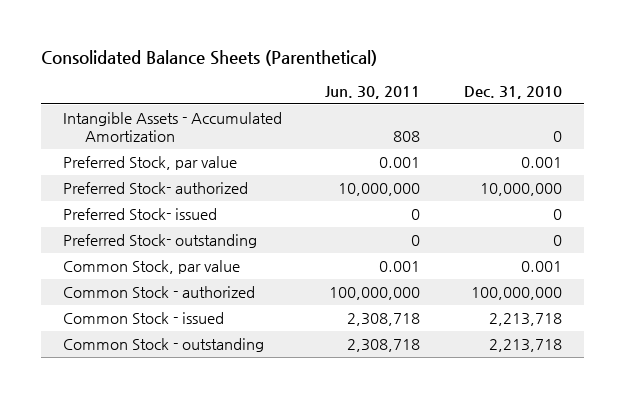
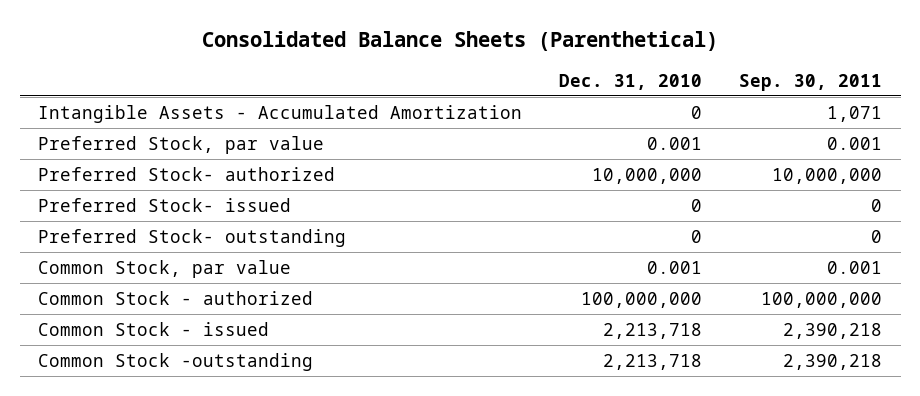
- | Jun. 30, 2011 | Dec. 31, 2010
+ | Dec. 31, 2010 | Sep. 30, 2011
- Common Stock - outstanding | 2,308,718 | 2,213,718
+ Common Stock -outstanding | 2,213,718 | 2,390,218

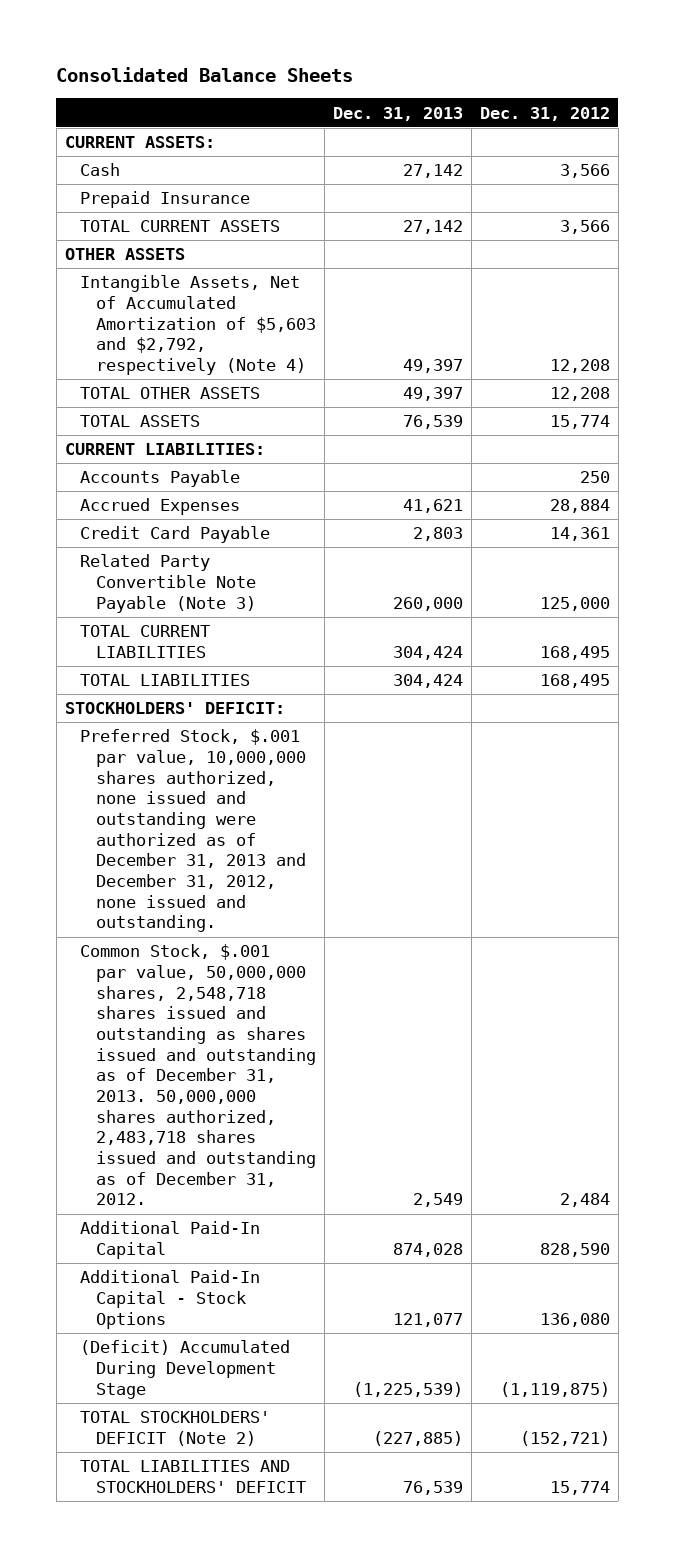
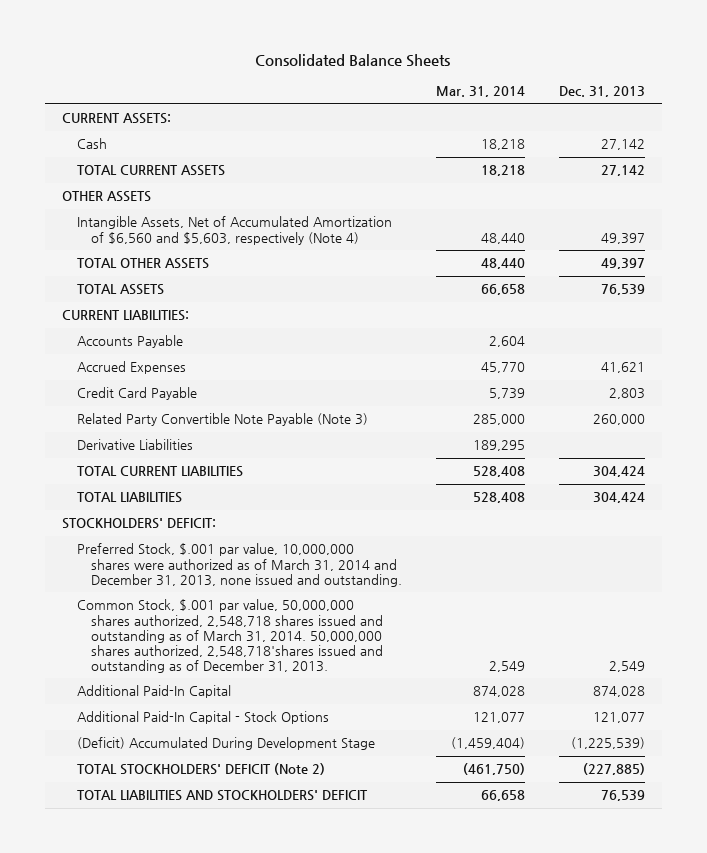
- | Dec. 31, 2013 | Dec. 31, 2012
+ | Mar. 31, 2014 | Dec. 31, 2013
- Prepaid Insurance
- Intangible Assets, Net of Accumulated Amortization of $5,603 and $2,792, respectively (Note 4) | 49,397 | 12,208
+ Intangible Assets, Net of Accumulated Amortization of $6,560 and $5,603, respectively (Note 4) | 48,440 | 49,397
+ Derivative Liabilities | 189,295 |
- Preferred Stock, $.001 par value, 10,000,000 shares authorized, none issued and outstanding were authorized as of December 31, 2013 and December 31, 2012, none issued and outstanding.
- Common Stock, $.001 par value, 50,000,000 shares, 2,548,718 shares issued and outstanding as shares issued and outstanding as of December 31, 2013. 50,000,000 shares authorized, 2,483,718 shares issued and outstanding as of December 31, 2012. | 2,549 | 2,484
+ Preferred Stock, $.001 par value, 10,000,000 shares were authorized as of March 31, 2014 and December 31, 2013, none issued and outstanding.
+ Common Stock, $.001 par value, 50,000,000 shares authorized, 2,548,718 shares issued and outstanding as of March 31, 2014. 50,000,000 shares authorized, 2,548,718'shares issued and outstanding as of December 31, 2013. | 2,549 | 2,549

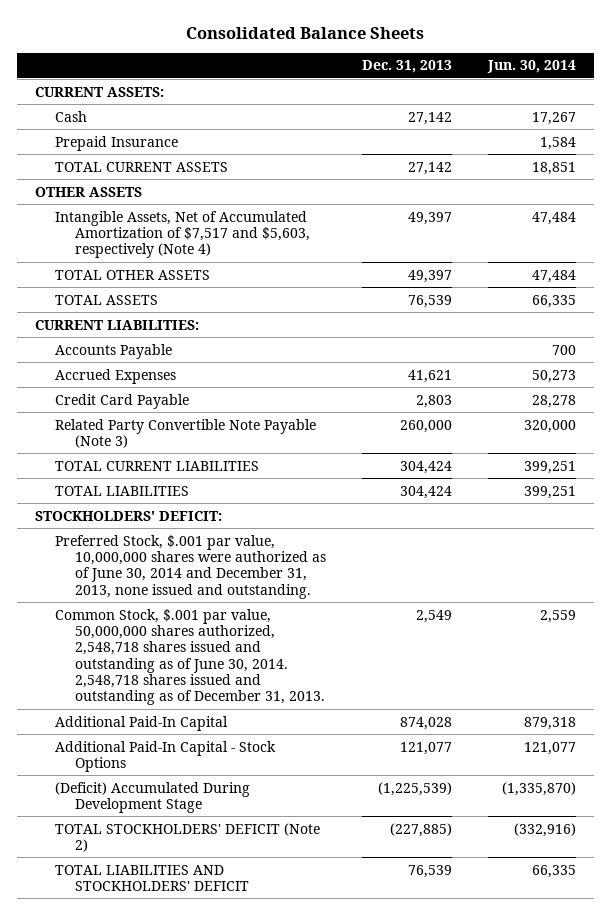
- | Mar. 31, 2014 | Dec. 31, 2013
+ | Dec. 31, 2013 | Jun. 30, 2014
+ Prepaid Insurance | | 1,584
- Intangible Assets, Net of Accumulated Amortization of $6,560 and $5,603, respectively (Note 4) | 48,440 | 49,397
+ Intangible Assets, Net of Accumulated Amortization of $7,517 and $5,603, respectively (Note 4) | 49,397 | 47,484
- Derivative Liabilities | 189,295 |
- Preferred Stock, $.001 par value, 10,000,000 shares were authorized as of March 31, 2014 and December 31, 2013, none issued and outstanding.
- Common Stock, $.001 par value, 50,000,000 shares authorized, 2,548,718 shares issued and outstanding as of March 31, 2014. 50,000,000 shares authorized, 2,548,718'shares issued and outstanding as of December 31, 2013. | 2,549 | 2,549
+ Preferred Stock, $.001 par value, 10,000,000 shares were authorized as of June 30, 2014 and December 31, 2013, none issued and outstanding.
+ Common Stock, $.001 par value, 50,000,000 shares authorized, 2,548,718 shares issued and outstanding as of June 30, 2014. 2,548,718 shares issued and outstanding as of December 31, 2013. | 2,549 | 2,559

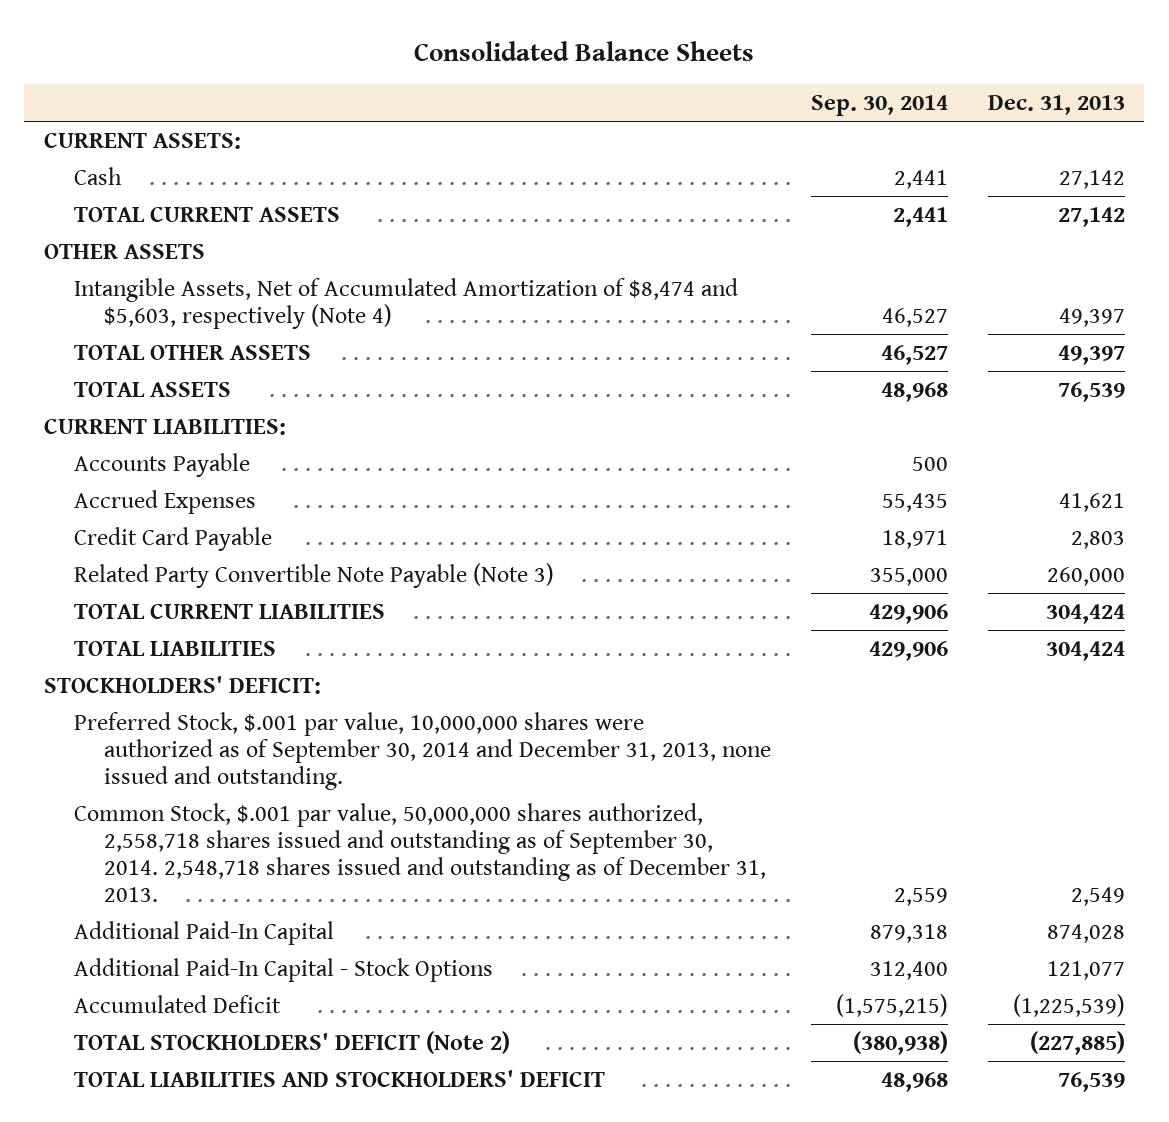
- | Dec. 31, 2013 | Jun. 30, 2014
+ | Sep. 30, 2014 | Dec. 31, 2013
- Prepaid Insurance | | 1,584
- Intangible Assets, Net of Accumulated Amortization of $7,517 and $5,603, respectively (Note 4) | 49,397 | 47,484
+ Intangible Assets, Net of Accumulated Amortization of $8,474 and $5,603, respectively (Note 4) | 46,527 | 49,397
- Preferred Stock, $.001 par value, 10,000,000 shares were authorized as of June 30, 2014 and December 31, 2013, none issued and outstanding.
- Common Stock, $.001 par value, 50,000,000 shares authorized, 2,548,718 shares issued and outstanding as of June 30, 2014. 2,548,718 shares issued and outstanding as of December 31, 2013. | 2,549 | 2,559
+ Preferred Stock, $.001 par value, 10,000,000 shares were authorized as of September 30, 2014 and December 31, 2013, none issued and outstanding.
+ Common Stock, $.001 par value, 50,000,000 shares authorized, 2,558,718 shares issued and outstanding as of September 30, 2014. 2,548,718 shares issued and outstanding as of December 31, 2013. | 2,559 | 2,549
- (Deficit) Accumulated During Development Stage | (1,225,539) | (1,335,870)
+ Accumulated Deficit | (1,575,215) | (1,225,539)

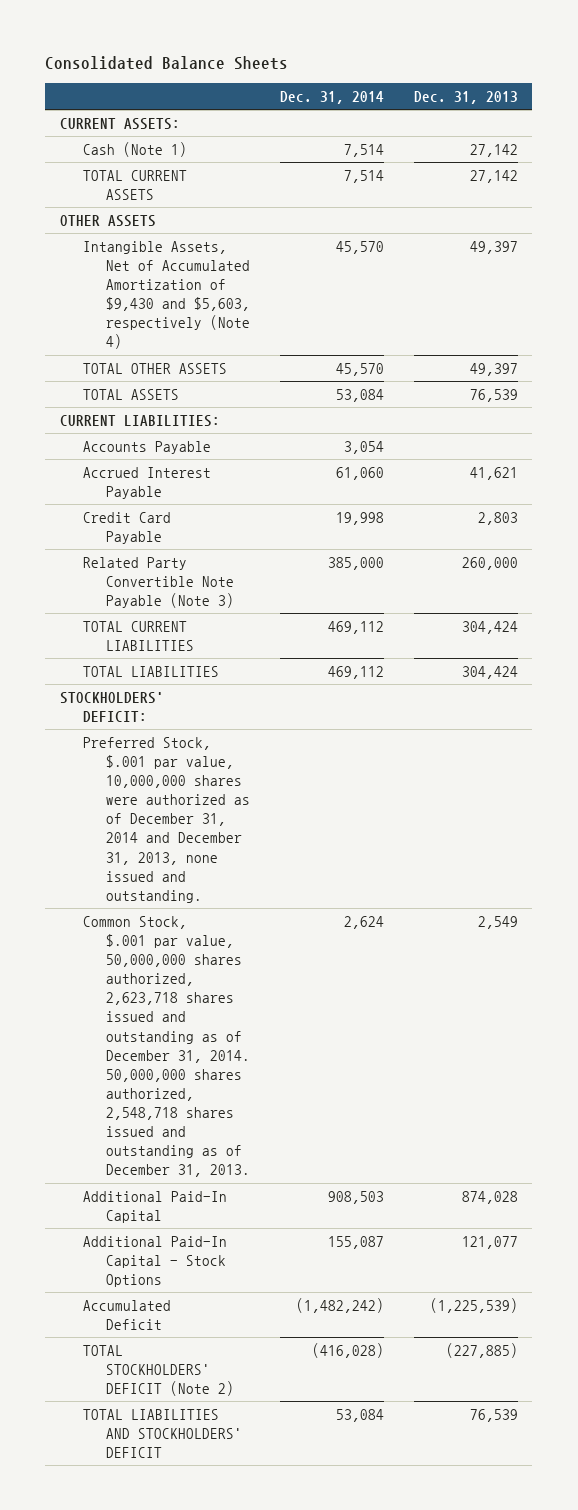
- | Sep. 30, 2014 | Dec. 31, 2013
+ | Dec. 31, 2014 | Dec. 31, 2013
- Cash | 2,441 | 27,142
+ Cash (Note 1) | 7,514 | 27,142
- Intangible Assets, Net of Accumulated Amortization of $8,474 and $5,603, respectively (Note 4) | 46,527 | 49,397
+ Intangible Assets, Net of Accumulated Amortization of $9,430 and $5,603, respectively (Note 4) | 45,570 | 49,397
- Accrued Expenses | 55,435 | 41,621
+ Accrued Interest Payable | 61,060 | 41,621
- Preferred Stock, $.001 par value, 10,000,000 shares were authorized as of September 30, 2014 and December 31, 2013, none issued and outstanding.
- Common Stock, $.001 par value, 50,000,000 shares authorized, 2,558,718 shares issued and outstanding as of September 30, 2014. 2,548,718 shares issued and outstanding as of December 31, 2013. | 2,559 | 2,549
+ Preferred Stock, $.001 par value, 10,000,000 shares were authorized as of December 31, 2014 and December 31, 2013, none issued and outstanding.
+ Common Stock, $.001 par value, 50,000,000 shares authorized, 2,623,718 shares issued and outstanding as of December 31, 2014. 50,000,000 shares authorized, 2,548,718 shares issued and outstanding as of December 31, 2013. | 2,624 | 2,549

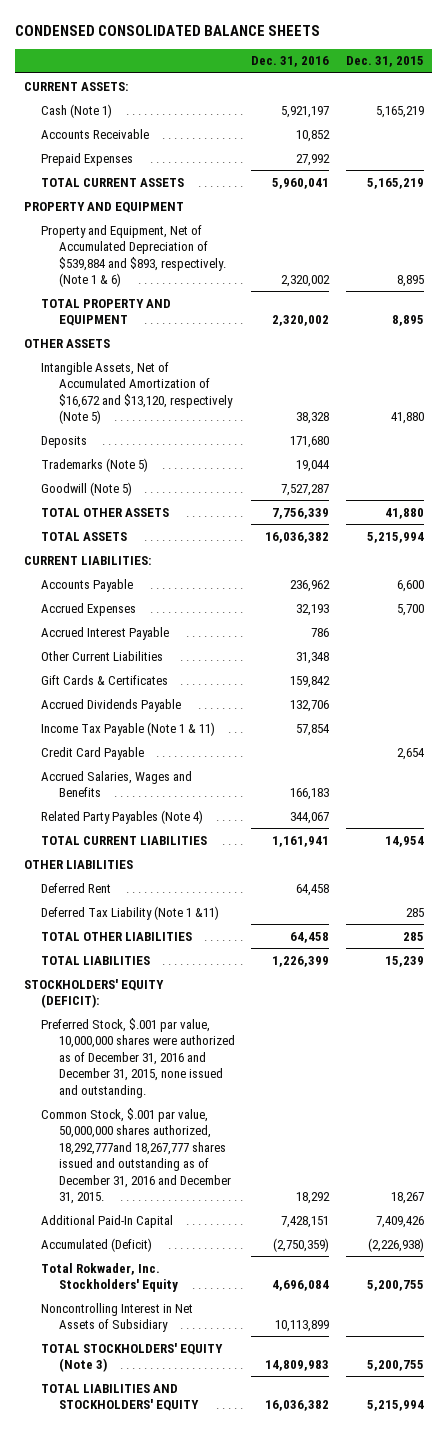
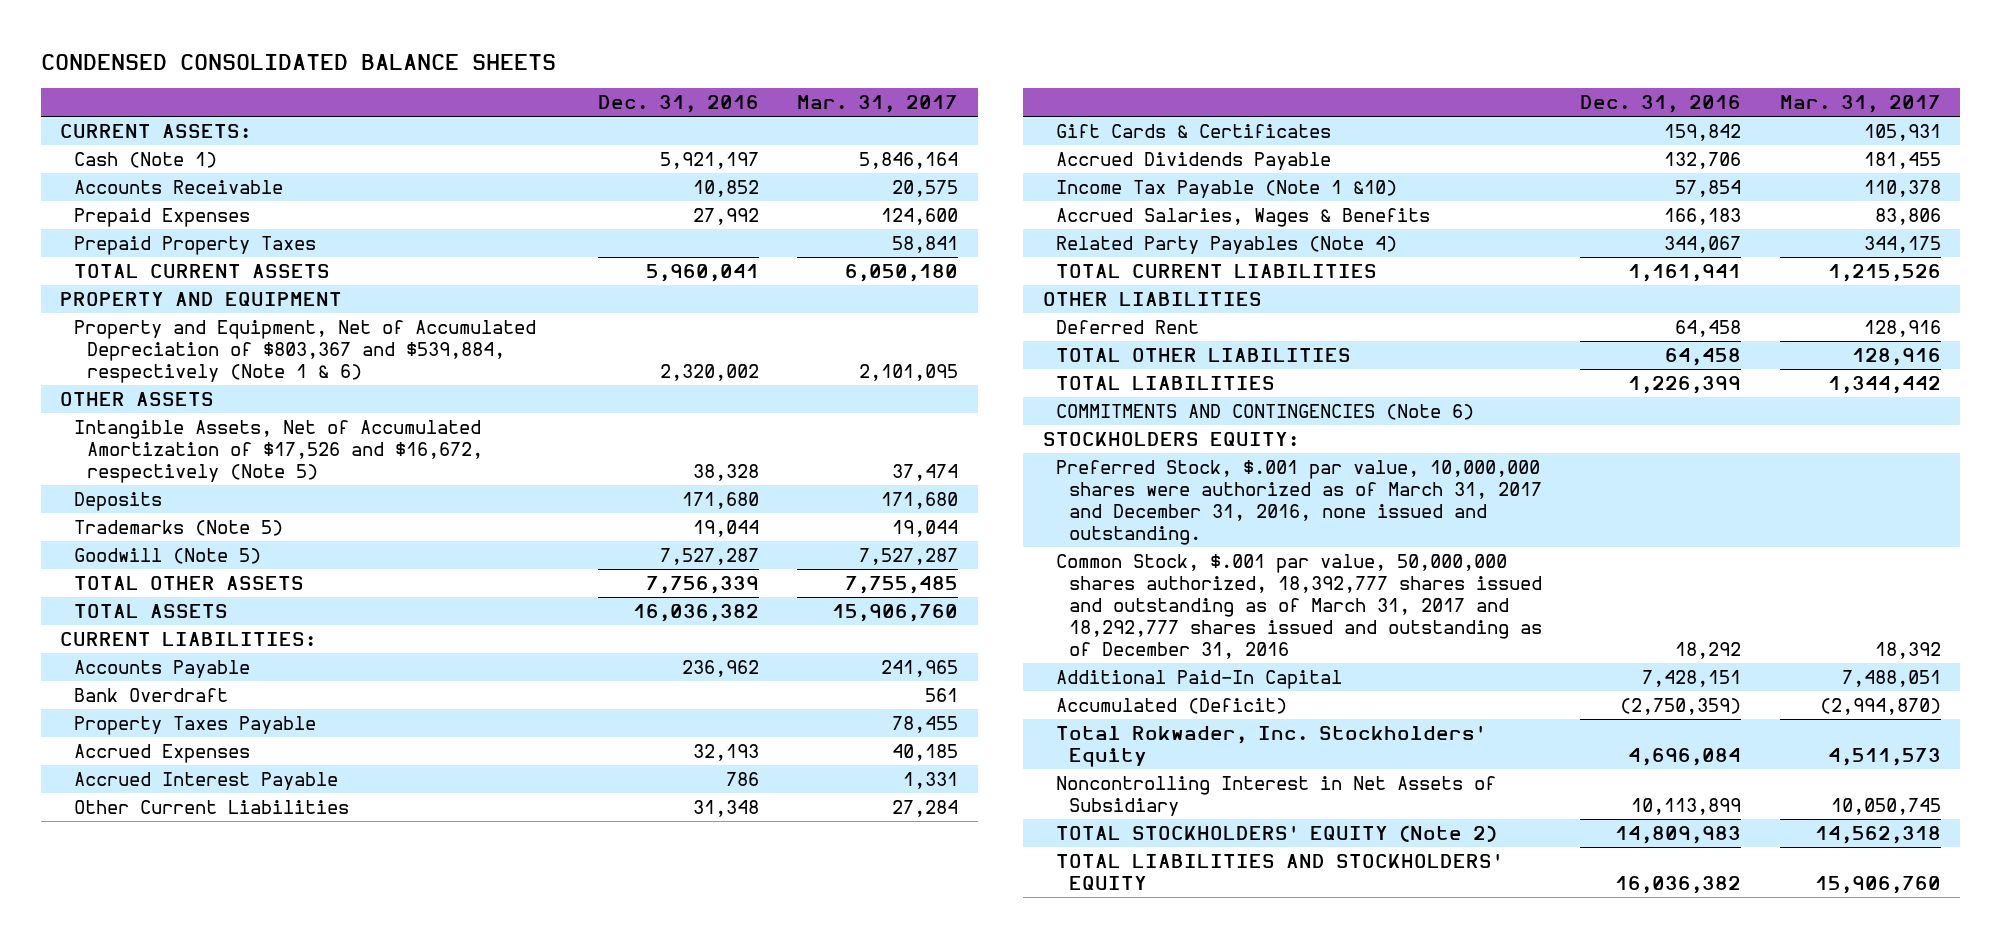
- | Dec. 31, 2016 | Dec. 31, 2015
+ | Dec. 31, 2016 | Mar. 31, 2017
+ Prepaid Property Taxes | | 58,841
- Property and Equipment, Net of Accumulated Depreciation of $539,884 and $893, respectively. (Note 1 & 6) | 2,320,002 | 8,895
- TOTAL PROPERTY AND EQUIPMENT | 2,320,002 | 8,895
+ Property and Equipment, Net of Accumulated Depreciation of $803,367 and $539,884, respectively (Note 1 & 6) | 2,320,002 | 2,101,095
- Intangible Assets, Net of Accumulated Amortization of $16,672 and $13,120, respectively (Note 5) | 38,328 | 41,880
+ Intangible Assets, Net of Accumulated Amortization of $17,526 and $16,672, respectively (Note 5) | 38,328 | 37,474
+ Bank Overdraft | | 561
+ Property Taxes Payable | | 78,455
- Income Tax Payable (Note 1 & 11) | 57,854 |
- Credit Card Payable | | 2,654
- Accrued Salaries, Wages and Benefits | 166,183 |
+ Income Tax Payable (Note 1 &10) | 57,854 | 110,378
+ Accrued Salaries, Wages & Benefits | 166,183 | 83,806
- Deferred Tax Liability (Note 1 &11) | | 285
- STOCKHOLDERS' EQUITY (DEFICIT):
- Preferred Stock, $.001 par value, 10,000,000 shares were authorized as of December 31, 2016 and December 31, 2015, none issued and outstanding.
- Common Stock, $.001 par value, 50,000,000 shares authorized, 18,292,777and 18,267,777 shares issued and outstanding as of December 31, 2016 and December 31, 2015. | 18,292 | 18,267
+ COMMITMENTS AND CONTINGENCIES (Note 6)
+ STOCKHOLDERS EQUITY:
+ Preferred Stock, $.001 par value, 10,000,000 shares were authorized as of March 31, 2017 and December 31, 2016, none issued and outstanding.
+ Common Stock, $.001 par value, 50,000,000 shares authorized, 18,392,777 shares issued and outstanding as of March 31, 2017 and 18,292,777 shares issued and outstanding as of December 31, 2016 | 18,292 | 18,392
- TOTAL STOCKHOLDERS' EQUITY (Note 3) | 14,809,983 | 5,200,755
+ TOTAL STOCKHOLDERS' EQUITY (Note 2) | 14,809,983 | 14,562,318

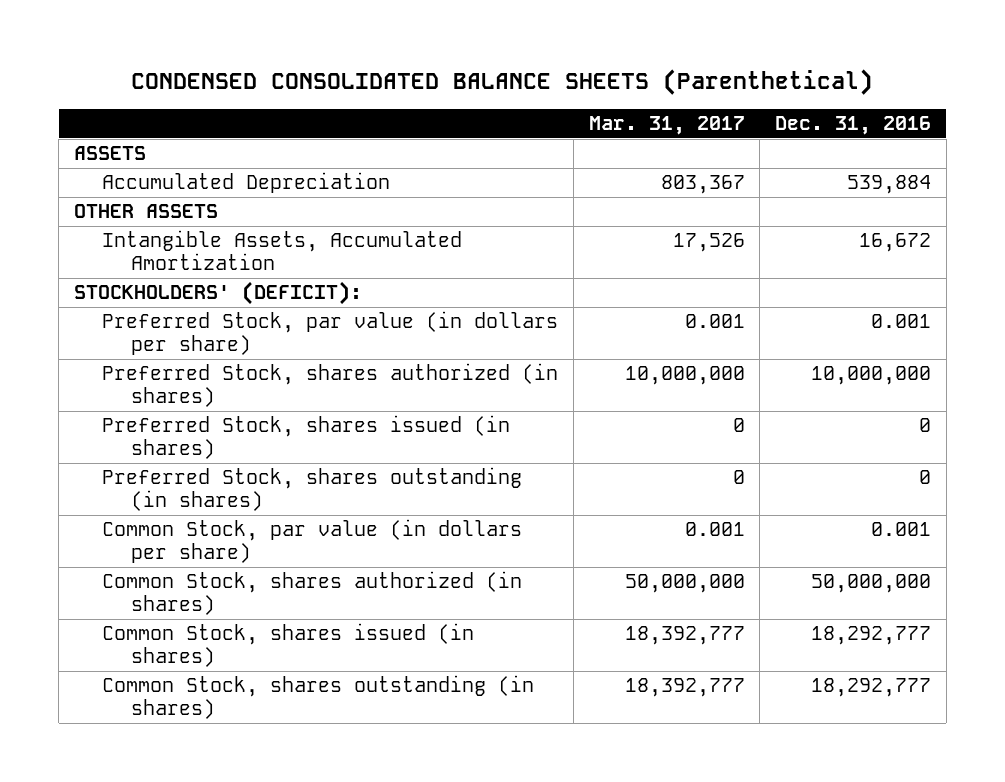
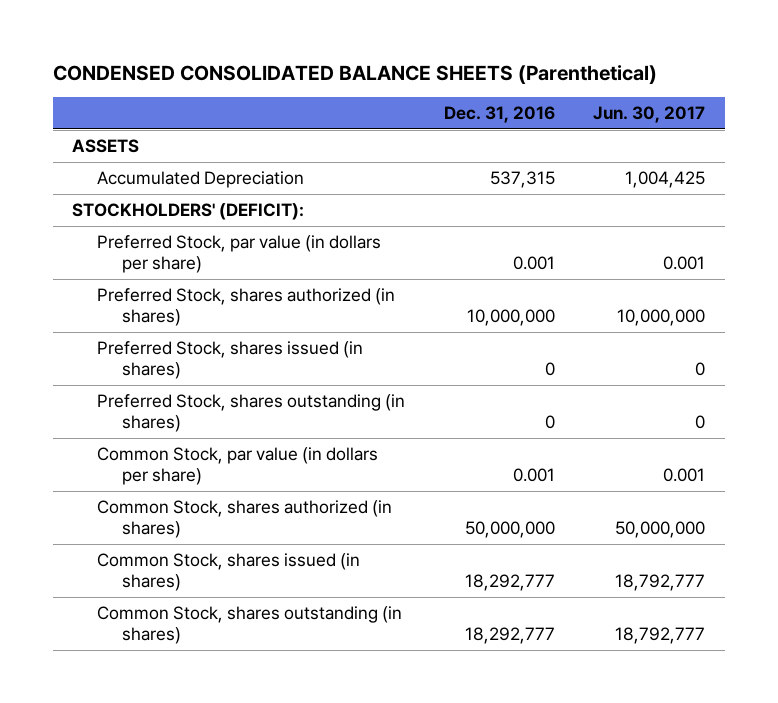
- | Mar. 31, 2017 | Dec. 31, 2016
+ | Dec. 31, 2016 | Jun. 30, 2017
- Accumulated Depreciation | 803,367 | 539,884
- OTHER ASSETS
- Intangible Assets, Accumulated Amortization | 17,526 | 16,672
+ Accumulated Depreciation | 537,315 | 1,004,425

